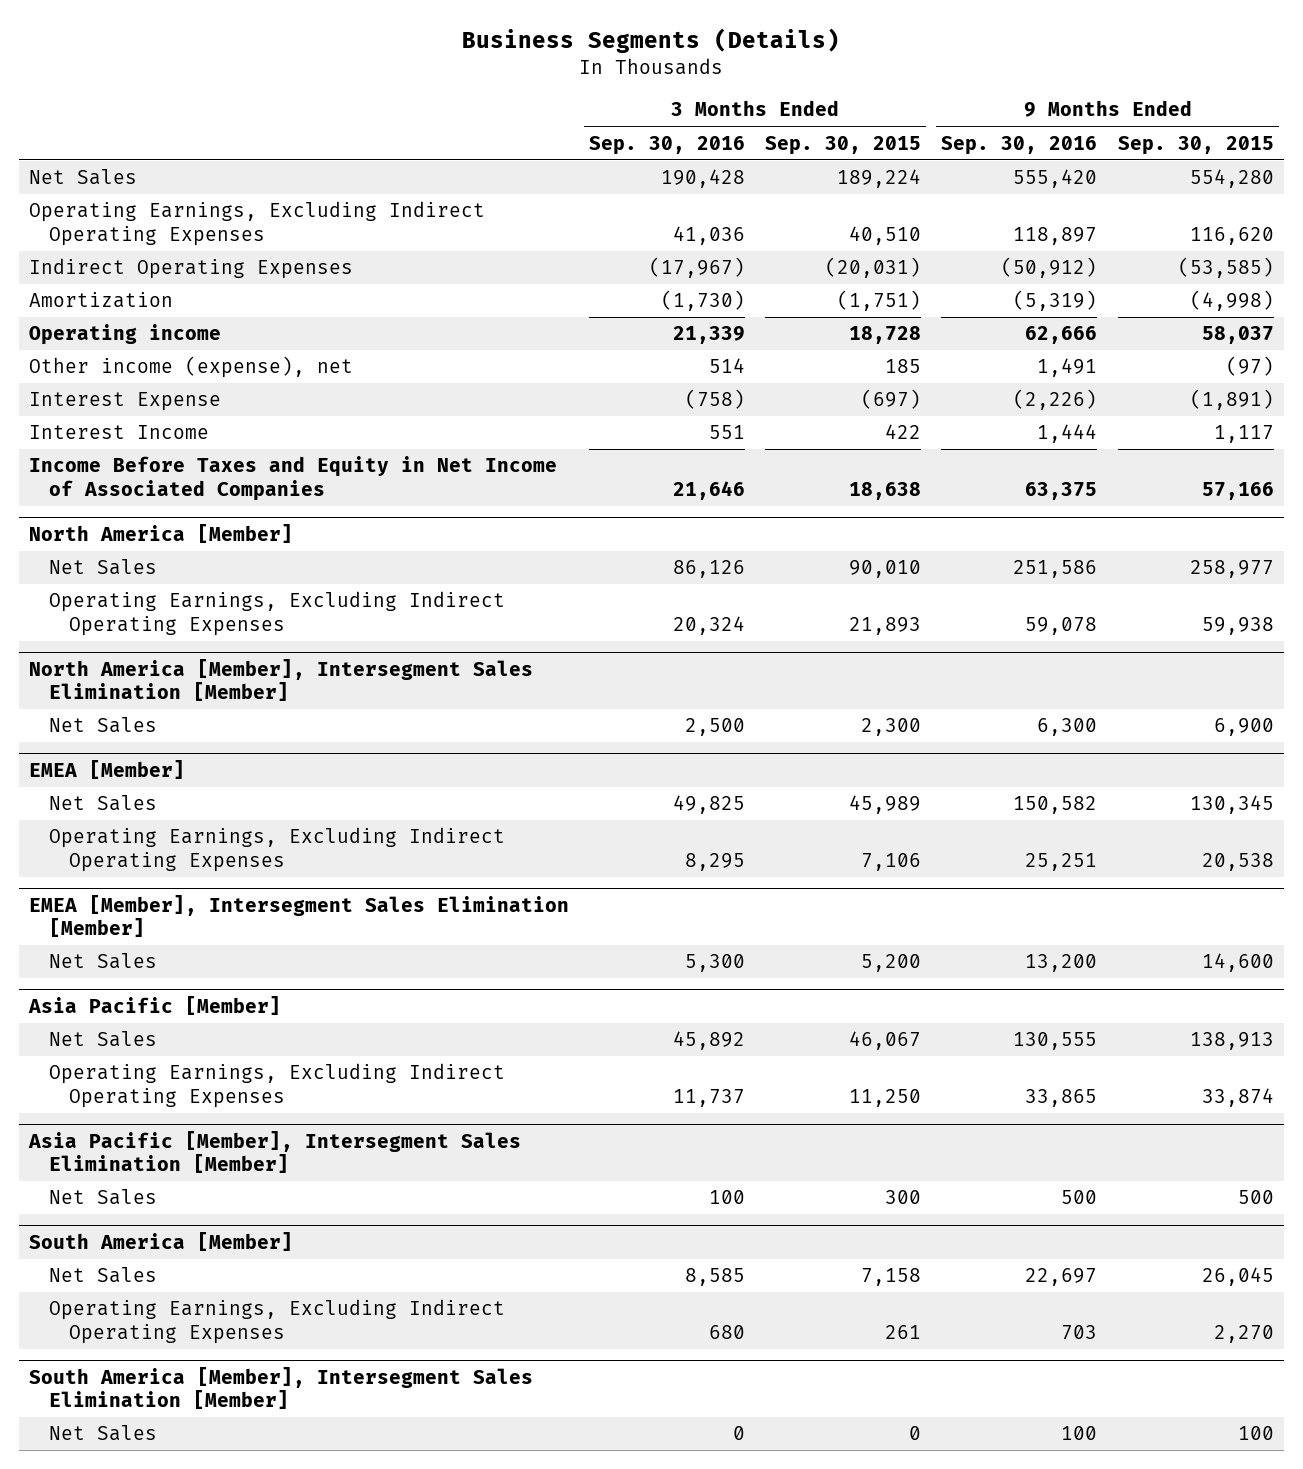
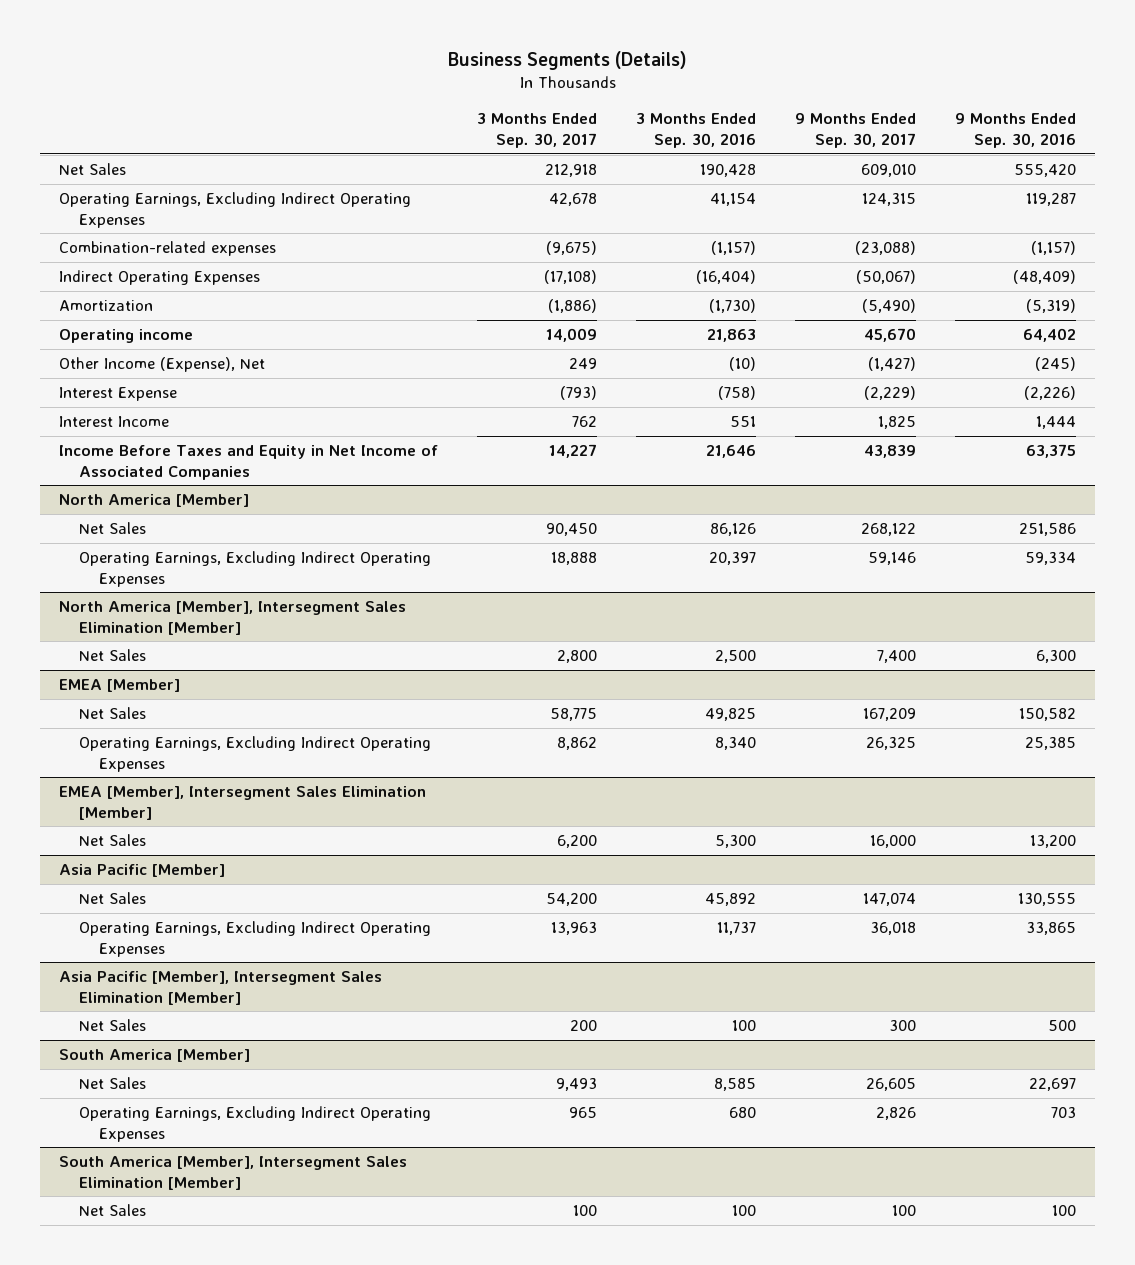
- | 3 Months Ended Sep. 30, 2016 | 3 Months Ended Sep. 30, 2015 | 9 Months Ended Sep. 30, 2016 | 9 Months Ended Sep. 30, 2015
+ | 3 Months Ended Sep. 30, 2017 | 3 Months Ended Sep. 30, 2016 | 9 Months Ended Sep. 30, 2017 | 9 Months Ended Sep. 30, 2016
- Operating Earnings, Excluding Indirect Operating Expenses | 41,036 | 40,510 | 118,897 | 116,620
- Indirect Operating Expenses | (17,967) | (20,031) | (50,912) | (53,585)
+ Operating Earnings, Excluding Indirect Operating Expenses | 42,678 | 41,154 | 124,315 | 119,287
+ Combination-related expenses | (9,675) | (1,157) | (23,088) | (1,157)
+ Indirect Operating Expenses | (17,108) | (16,404) | (50,067) | (48,409)
- Operating income | 21,339 | 18,728 | 62,666 | 58,037
- Other income (expense), net | 514 | 185 | 1,491 | (97)
+ Operating income | 14,009 | 21,863 | 45,670 | 64,402
+ Other Income (Expense), Net | 249 | (10) | (1,427) | (245)
@ North America [Member]
- Operating Earnings, Excluding Indirect Operating Expenses | 20,324 | 21,893 | 59,078 | 59,938
+ Operating Earnings, Excluding Indirect Operating Expenses | 18,888 | 20,397 | 59,146 | 59,334
@ EMEA [Member]
- Operating Earnings, Excluding Indirect Operating Expenses | 8,295 | 7,106 | 25,251 | 20,538
+ Operating Earnings, Excluding Indirect Operating Expenses | 8,862 | 8,340 | 26,325 | 25,385
@ South America [Member], Intersegment Sales Elimination [Member]
- Net Sales | 0 | 0 | 100 | 100
+ Net Sales | 100 | 100 | 100 | 100

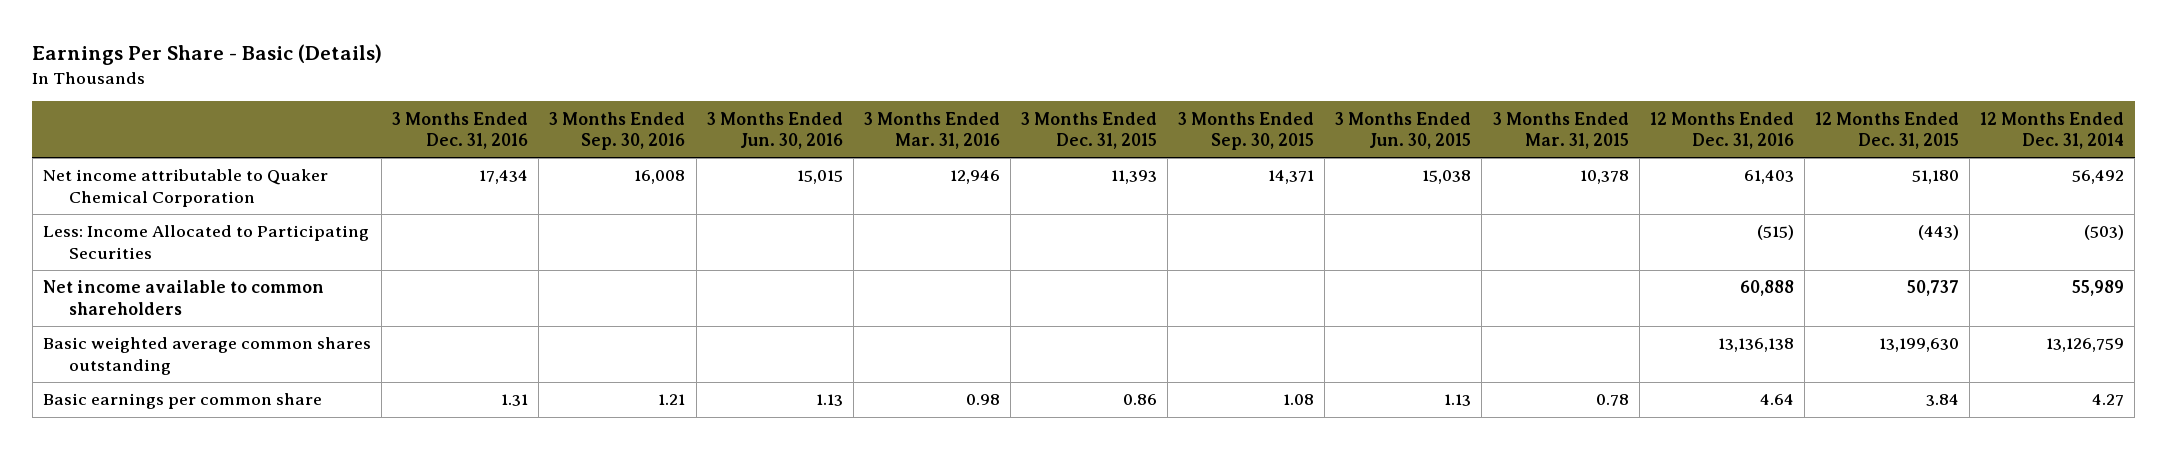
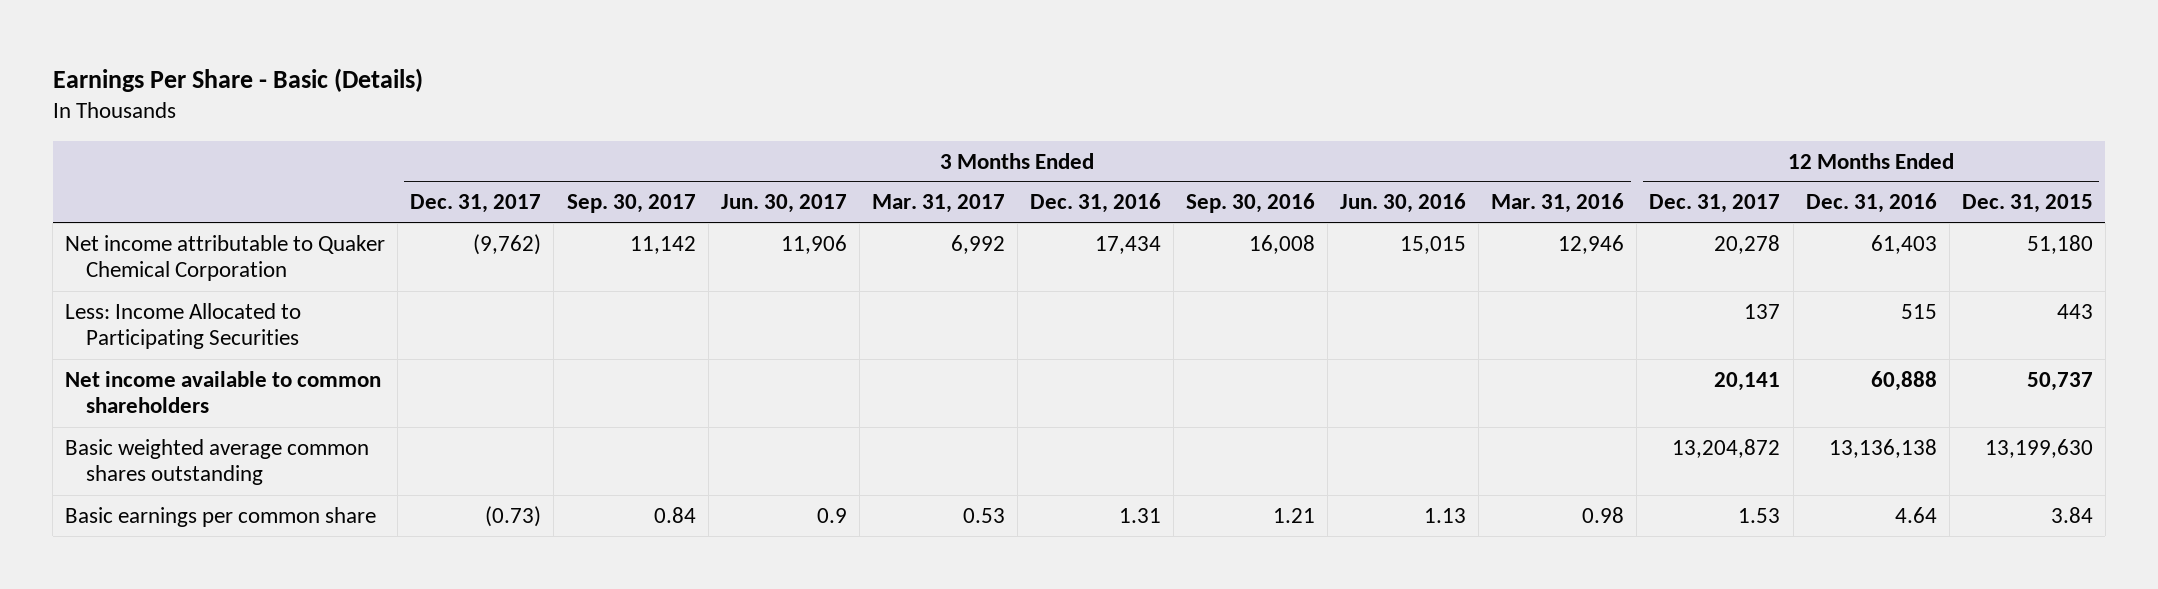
- | 3 Months Ended Dec. 31, 2016 | 3 Months Ended Sep. 30, 2016 | 3 Months Ended Jun. 30, 2016 | 3 Months Ended Mar. 31, 2016 | 3 Months Ended Dec. 31, 2015 | 3 Months Ended Sep. 30, 2015 | 3 Months Ended Jun. 30, 2015 | 3 Months Ended Mar. 31, 2015 | 12 Months Ended Dec. 31, 2016 | 12 Months Ended Dec. 31, 2015 | 12 Months Ended Dec. 31, 2014
+ | 3 Months Ended Dec. 31, 2017 | 3 Months Ended Sep. 30, 2017 | 3 Months Ended Jun. 30, 2017 | 3 Months Ended Mar. 31, 2017 | 3 Months Ended Dec. 31, 2016 | 3 Months Ended Sep. 30, 2016 | 3 Months Ended Jun. 30, 2016 | 3 Months Ended Mar. 31, 2016 | 12 Months Ended Dec. 31, 2017 | 12 Months Ended Dec. 31, 2016 | 12 Months Ended Dec. 31, 2015
- Less: Income Allocated to Participating Securities | | | | | | | | | (515) | (443) | (503)
+ Less: Income Allocated to Participating Securities | | | | | | | | | 137 | 515 | 443

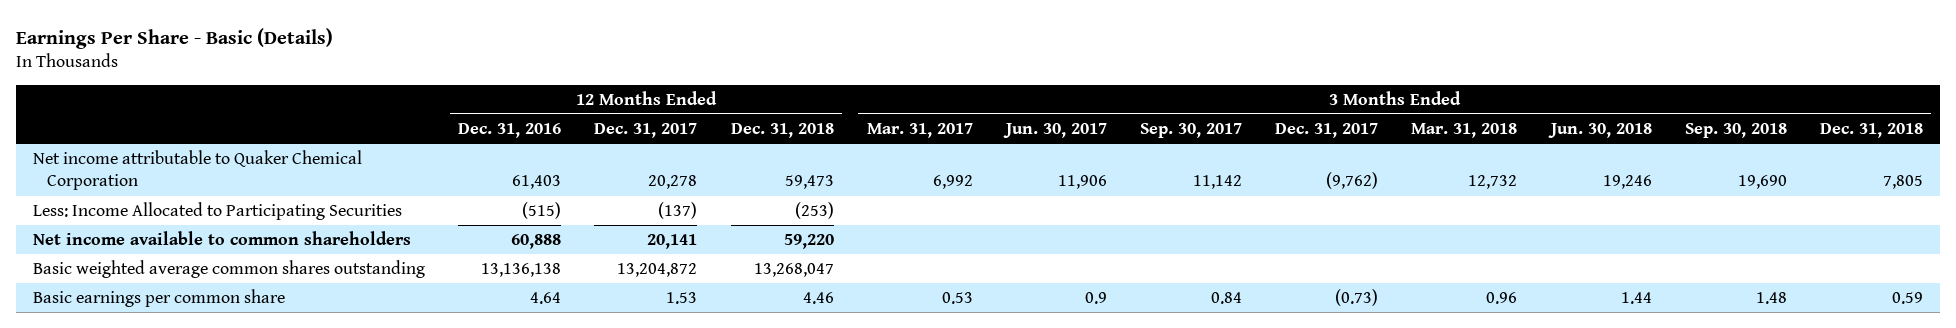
- | 3 Months Ended Dec. 31, 2017 | 3 Months Ended Sep. 30, 2017 | 3 Months Ended Jun. 30, 2017 | 3 Months Ended Mar. 31, 2017 | 3 Months Ended Dec. 31, 2016 | 3 Months Ended Sep. 30, 2016 | 3 Months Ended Jun. 30, 2016 | 3 Months Ended Mar. 31, 2016 | 12 Months Ended Dec. 31, 2017 | 12 Months Ended Dec. 31, 2016 | 12 Months Ended Dec. 31, 2015
+ | 12 Months Ended Dec. 31, 2016 | 12 Months Ended Dec. 31, 2017 | 12 Months Ended Dec. 31, 2018 | 3 Months Ended Mar. 31, 2017 | 3 Months Ended Jun. 30, 2017 | 3 Months Ended Sep. 30, 2017 | 3 Months Ended Dec. 31, 2017 | 3 Months Ended Mar. 31, 2018 | 3 Months Ended Jun. 30, 2018 | 3 Months Ended Sep. 30, 2018 | 3 Months Ended Dec. 31, 2018
- Less: Income Allocated to Participating Securities | | | | | | | | | 137 | 515 | 443
+ Less: Income Allocated to Participating Securities | (515) | (137) | (253) | | | | | | | |

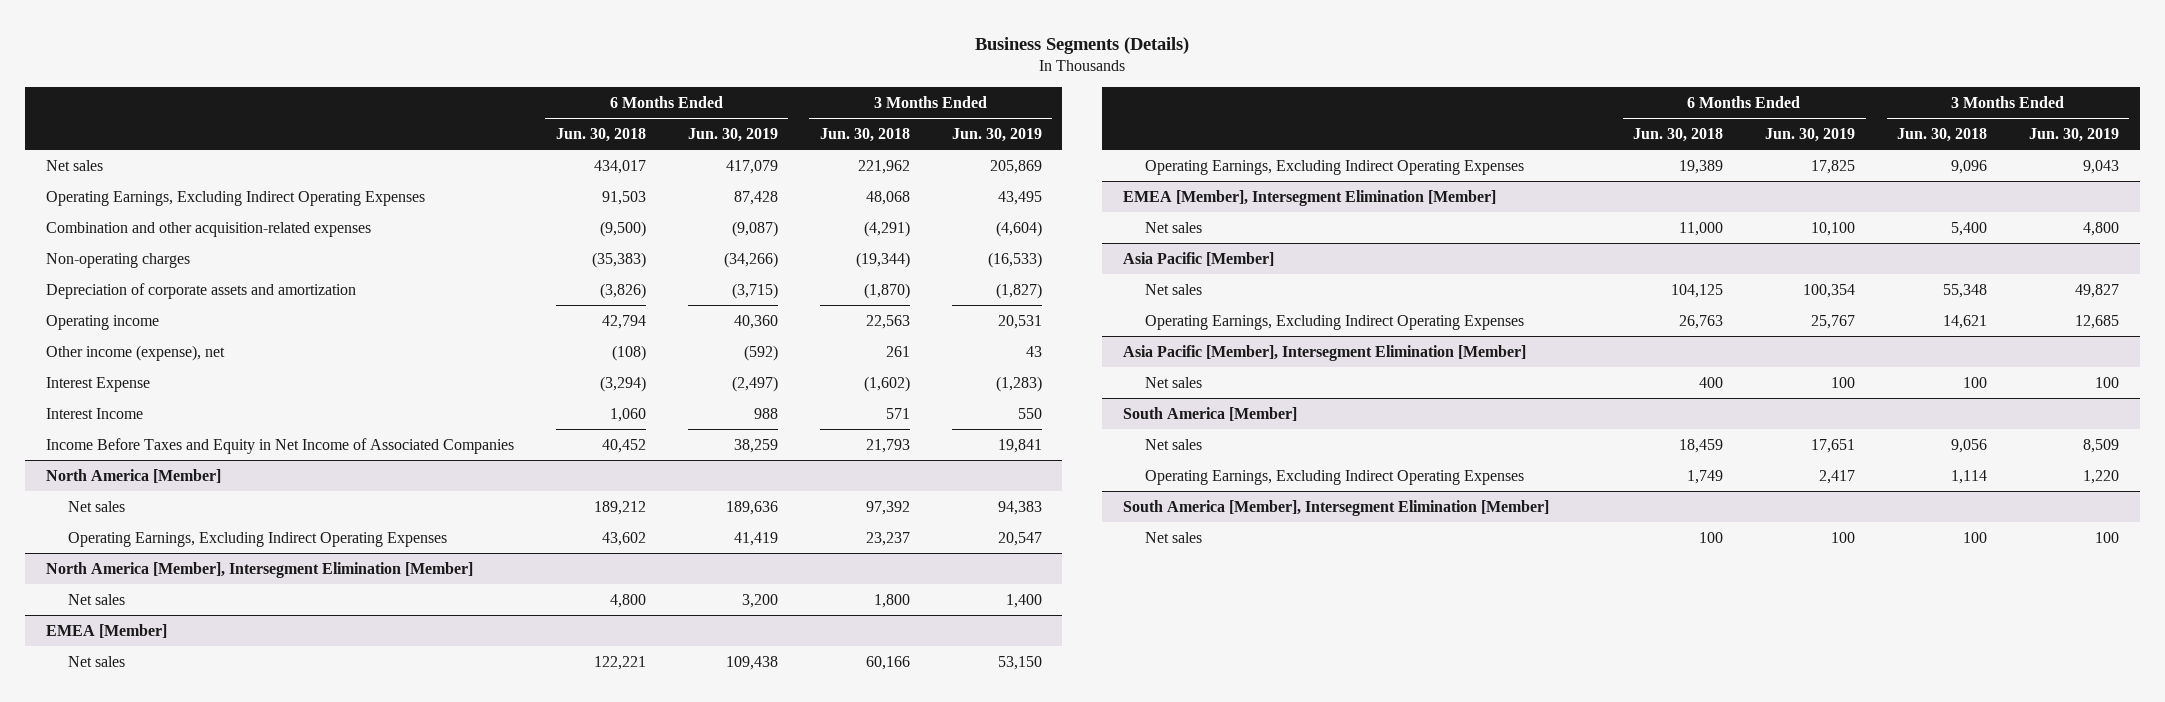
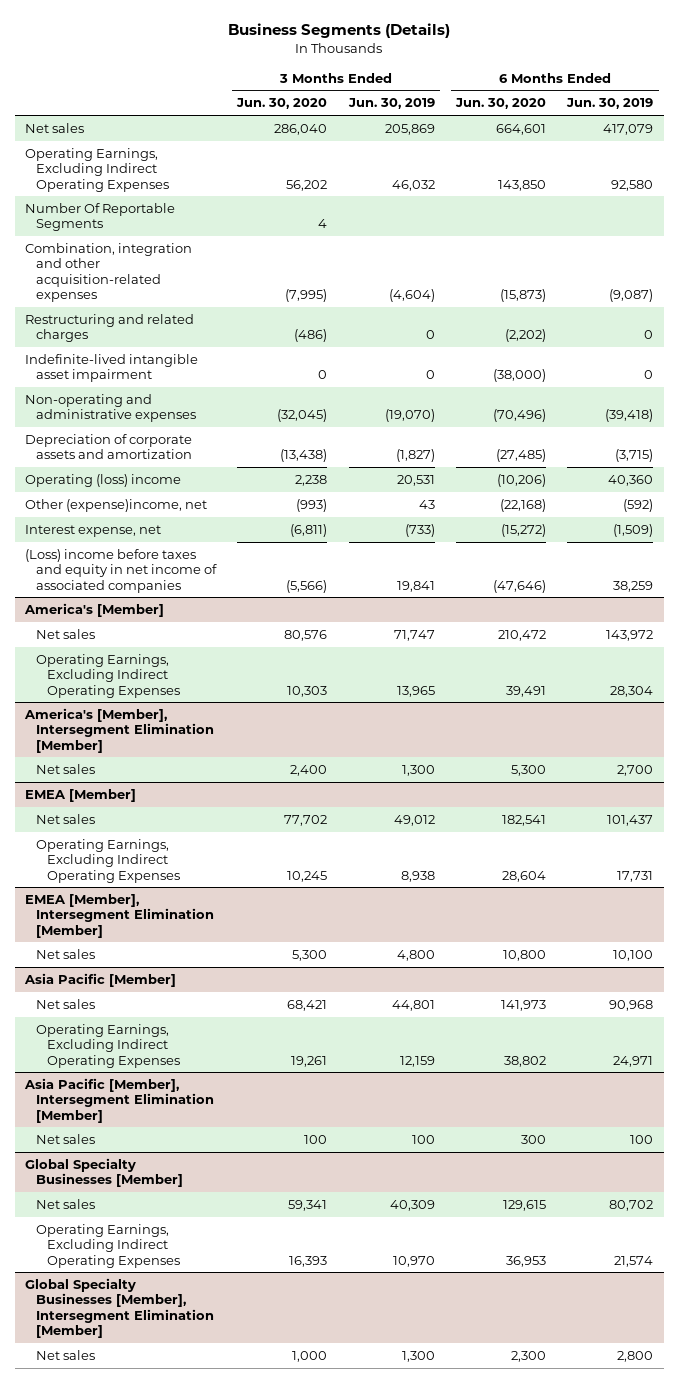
- | 6 Months Ended Jun. 30, 2018 | 6 Months Ended Jun. 30, 2019 | 3 Months Ended Jun. 30, 2018 | 3 Months Ended Jun. 30, 2019
+ | 3 Months Ended Jun. 30, 2020 | 3 Months Ended Jun. 30, 2019 | 6 Months Ended Jun. 30, 2020 | 6 Months Ended Jun. 30, 2019
- Operating Earnings, Excluding Indirect Operating Expenses | 91,503 | 87,428 | 48,068 | 43,495
- Combination and other acquisition-related expenses | (9,500) | (9,087) | (4,291) | (4,604)
- Non-operating charges | (35,383) | (34,266) | (19,344) | (16,533)
+ Operating Earnings, Excluding Indirect Operating Expenses | 56,202 | 46,032 | 143,850 | 92,580
+ Number Of Reportable Segments | 4 | | |
+ Combination, integration and other acquisition-related expenses | (7,995) | (4,604) | (15,873) | (9,087)
+ Restructuring and related charges | (486) | 0 | (2,202) | 0
+ Indefinite-lived intangible asset impairment | 0 | 0 | (38,000) | 0
+ Non-operating and administrative expenses | (32,045) | (19,070) | (70,496) | (39,418)
- Operating income | 42,794 | 40,360 | 22,563 | 20,531
- Other income (expense), net | (108) | (592) | 261 | 43
- Interest Expense | (3,294) | (2,497) | (1,602) | (1,283)
- Interest Income | 1,060 | 988 | 571 | 550
- Income Before Taxes and Equity in Net Income of Associated Companies | 40,452 | 38,259 | 21,793 | 19,841
- North America [Member]
- Net sales | 189,212 | 189,636 | 97,392 | 94,383
- Operating Earnings, Excluding Indirect Operating Expenses | 43,602 | 41,419 | 23,237 | 20,547
- North America [Member], Intersegment Elimination [Member]
- Net sales | 4,800 | 3,200 | 1,800 | 1,400
+ Operating (loss) income | 2,238 | 20,531 | (10,206) | 40,360
+ Other (expense)income, net | (993) | 43 | (22,168) | (592)
+ Interest expense, net | (6,811) | (733) | (15,272) | (1,509)
+ (Loss) income before taxes and equity in net income of associated companies | (5,566) | 19,841 | (47,646) | 38,259
+ America's [Member]
+ Net sales | 80,576 | 71,747 | 210,472 | 143,972
+ Operating Earnings, Excluding Indirect Operating Expenses | 10,303 | 13,965 | 39,491 | 28,304
+ America's [Member], Intersegment Elimination [Member]
+ Net sales | 2,400 | 1,300 | 5,300 | 2,700
@ EMEA [Member]
- Net sales | 122,221 | 109,438 | 60,166 | 53,150
- Operating Earnings, Excluding Indirect Operating Expenses | 19,389 | 17,825 | 9,096 | 9,043
+ Net sales | 77,702 | 49,012 | 182,541 | 101,437
+ Operating Earnings, Excluding Indirect Operating Expenses | 10,245 | 8,938 | 28,604 | 17,731
@ Asia Pacific [Member]
- Net sales | 104,125 | 100,354 | 55,348 | 49,827
- Operating Earnings, Excluding Indirect Operating Expenses | 26,763 | 25,767 | 14,621 | 12,685
+ Net sales | 68,421 | 44,801 | 141,973 | 90,968
+ Operating Earnings, Excluding Indirect Operating Expenses | 19,261 | 12,159 | 38,802 | 24,971
- South America [Member]
- Net sales | 18,459 | 17,651 | 9,056 | 8,509
- Operating Earnings, Excluding Indirect Operating Expenses | 1,749 | 2,417 | 1,114 | 1,220
- South America [Member], Intersegment Elimination [Member]
- Net sales | 100 | 100 | 100 | 100
+ Global Specialty Businesses [Member]
+ Net sales | 59,341 | 40,309 | 129,615 | 80,702
+ Operating Earnings, Excluding Indirect Operating Expenses | 16,393 | 10,970 | 36,953 | 21,574
+ Global Specialty Businesses [Member], Intersegment Elimination [Member]
+ Net sales | 1,000 | 1,300 | 2,300 | 2,800

